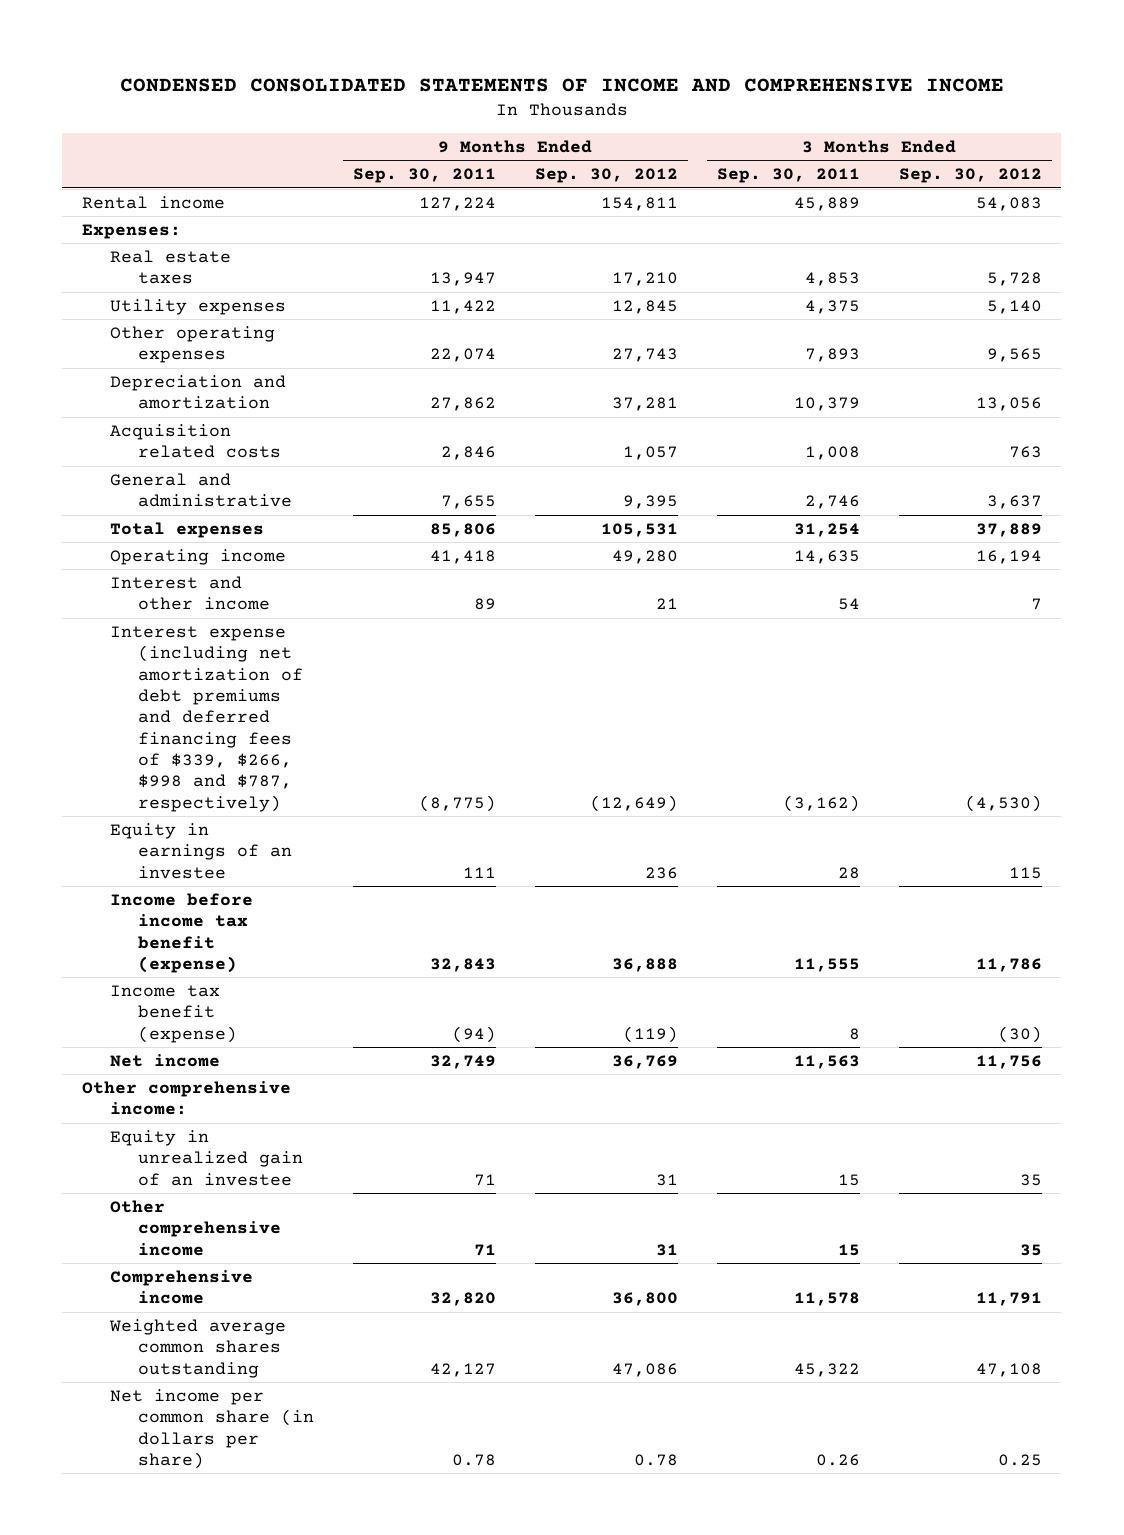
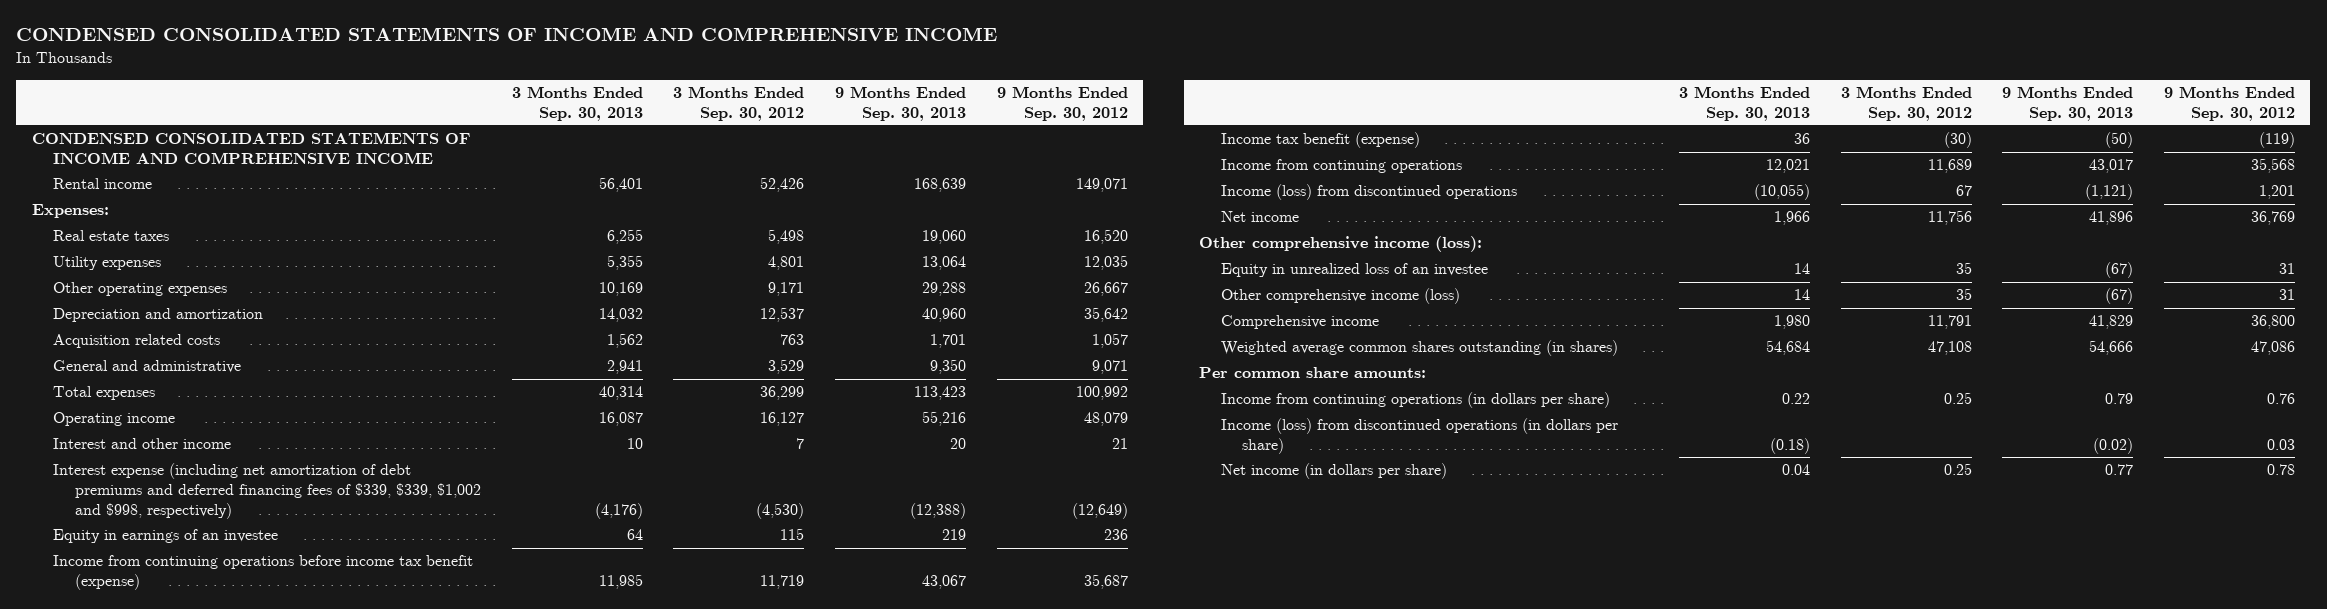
- | 9 Months Ended Sep. 30, 2011 | 9 Months Ended Sep. 30, 2012 | 3 Months Ended Sep. 30, 2011 | 3 Months Ended Sep. 30, 2012
+ | 3 Months Ended Sep. 30, 2013 | 3 Months Ended Sep. 30, 2012 | 9 Months Ended Sep. 30, 2013 | 9 Months Ended Sep. 30, 2012
- Rental income | 127,224 | 154,811 | 45,889 | 54,083
+ CONDENSED CONSOLIDATED STATEMENTS OF INCOME AND COMPREHENSIVE INCOME
+ Rental income | 56,401 | 52,426 | 168,639 | 149,071
- Real estate taxes | 13,947 | 17,210 | 4,853 | 5,728
- Utility expenses | 11,422 | 12,845 | 4,375 | 5,140
- Other operating expenses | 22,074 | 27,743 | 7,893 | 9,565
- Depreciation and amortization | 27,862 | 37,281 | 10,379 | 13,056
+ Real estate taxes | 6,255 | 5,498 | 19,060 | 16,520
+ Utility expenses | 5,355 | 4,801 | 13,064 | 12,035
+ Other operating expenses | 10,169 | 9,171 | 29,288 | 26,667
+ Depreciation and amortization | 14,032 | 12,537 | 40,960 | 35,642
- General and administrative | 7,655 | 9,395 | 2,746 | 3,637
- Total expenses | 85,806 | 105,531 | 31,254 | 37,889
- Operating income | 41,418 | 49,280 | 14,635 | 16,194
+ General and administrative | 2,941 | 3,529 | 9,350 | 9,071
+ Total expenses | 40,314 | 36,299 | 113,423 | 100,992
+ Operating income | 16,087 | 16,127 | 55,216 | 48,079
- Interest expense (including net amortization of debt premiums and deferred financing fees of $339, $266, $998 and $787, respectively) | (8,775) | (12,649) | (3,162) | (4,530)
+ Interest expense (including net amortization of debt premiums and deferred financing fees of $339, $339, $1,002 and $998, respectively) | (4,176) | (4,530) | (12,388) | (12,649)
- Income before income tax benefit (expense) | 32,843 | 36,888 | 11,555 | 11,786
+ Income from continuing operations before income tax benefit (expense) | 11,985 | 11,719 | 43,067 | 35,687
+ Income from continuing operations | 12,021 | 11,689 | 43,017 | 35,568
+ Income (loss) from discontinued operations | (10,055) | 67 | (1,121) | 1,201
- Other comprehensive income:
- Equity in unrealized gain of an investee | 71 | 31 | 15 | 35
- Other comprehensive income | 71 | 31 | 15 | 35
+ Other comprehensive income (loss):
+ Equity in unrealized loss of an investee | 14 | 35 | (67) | 31
+ Other comprehensive income (loss) | 14 | 35 | (67) | 31
- Weighted average common shares outstanding | 42,127 | 47,086 | 45,322 | 47,108
- Net income per common share (in dollars per share) | 0.78 | 0.78 | 0.26 | 0.25
+ Weighted average common shares outstanding (in shares) | 54,684 | 47,108 | 54,666 | 47,086
+ Per common share amounts:
+ Income from continuing operations (in dollars per share) | 0.22 | 0.25 | 0.79 | 0.76
+ Income (loss) from discontinued operations (in dollars per share) | (0.18) | | (0.02) | 0.03
+ Net income (in dollars per share) | 0.04 | 0.25 | 0.77 | 0.78

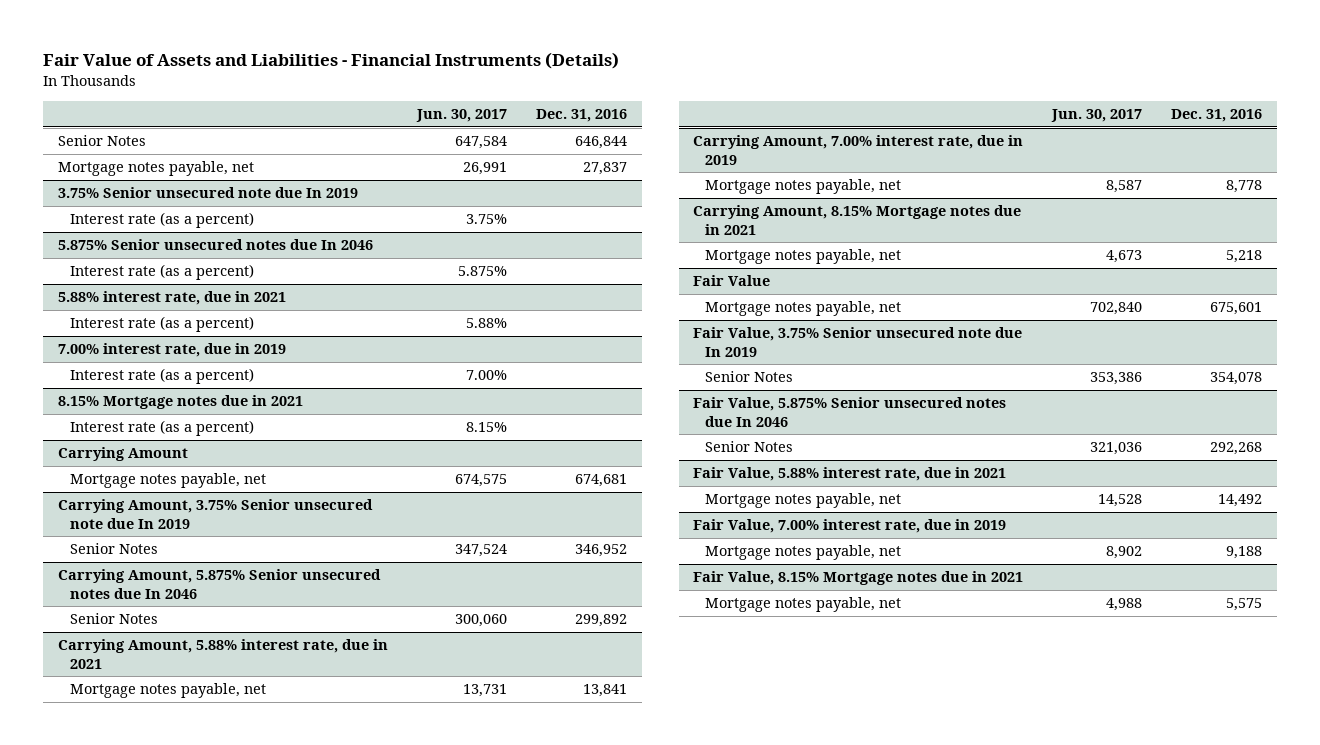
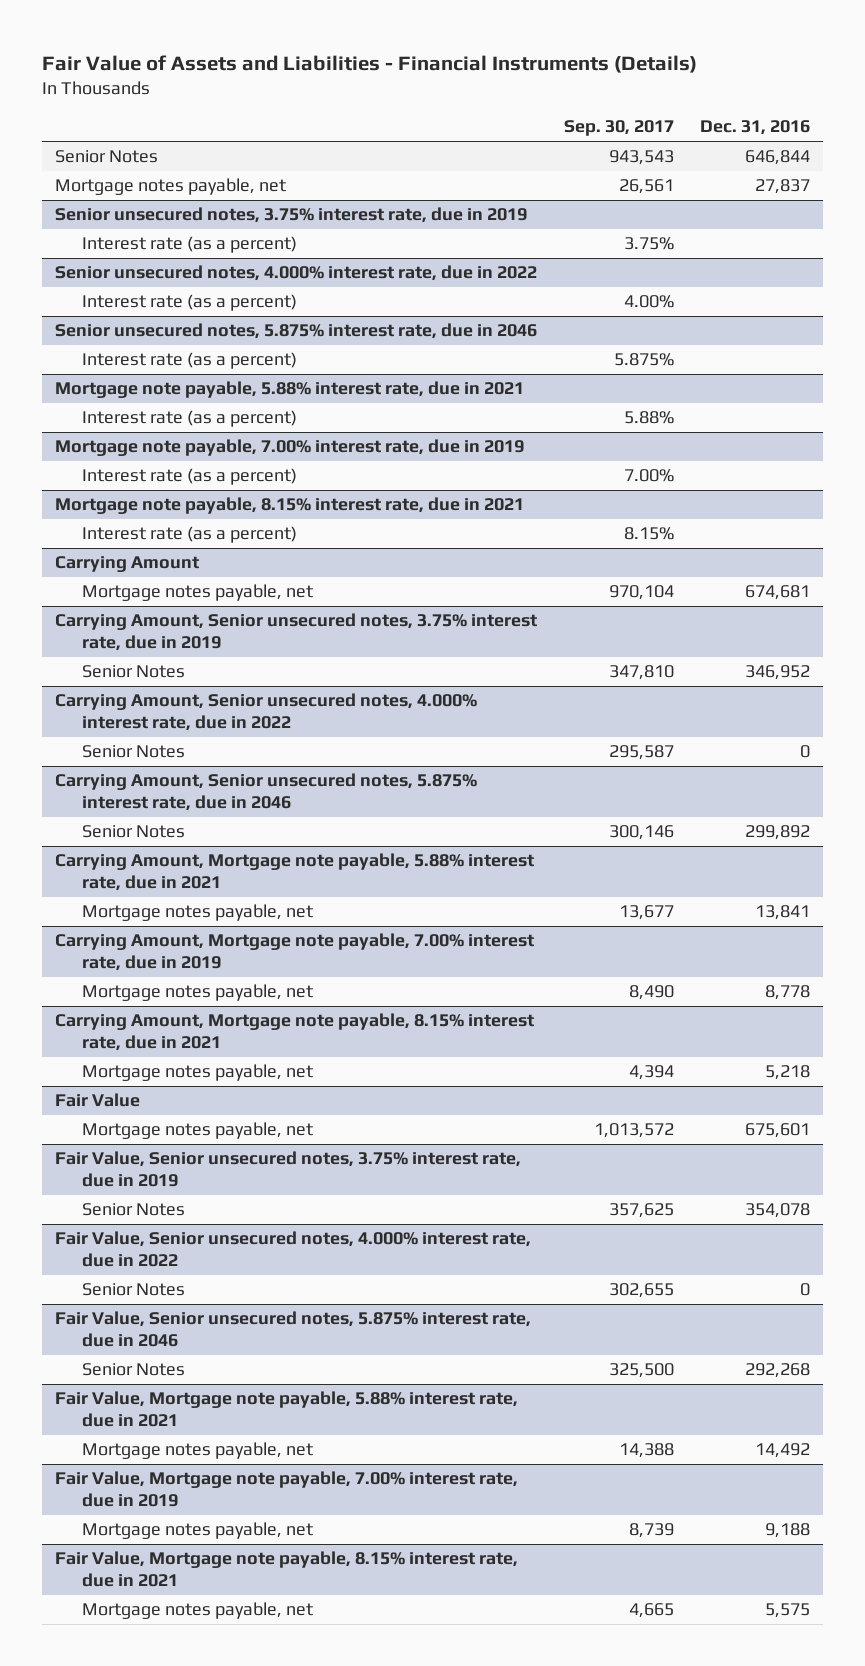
- | Jun. 30, 2017 | Dec. 31, 2016
+ | Sep. 30, 2017 | Dec. 31, 2016
- 3.75% Senior unsecured note due In 2019
+ Senior unsecured notes, 3.75% interest rate, due in 2019
- 5.875% Senior unsecured notes due In 2046
+ Senior unsecured notes, 4.000% interest rate, due in 2022
- 5.88% interest rate, due in 2021
+ Senior unsecured notes, 5.875% interest rate, due in 2046
- 7.00% interest rate, due in 2019
+ Mortgage note payable, 5.88% interest rate, due in 2021
- 8.15% Mortgage notes due in 2021
+ Mortgage note payable, 7.00% interest rate, due in 2019
+ Mortgage note payable, 8.15% interest rate, due in 2021
+ Interest rate (as a percent) | 8.15% |
- Carrying Amount, 3.75% Senior unsecured note due In 2019
+ Carrying Amount, Senior unsecured notes, 3.75% interest rate, due in 2019
- Carrying Amount, 5.875% Senior unsecured notes due In 2046
+ Carrying Amount, Senior unsecured notes, 4.000% interest rate, due in 2022
+ Senior Notes | 295,587 | 0
+ Carrying Amount, Senior unsecured notes, 5.875% interest rate, due in 2046
- Carrying Amount, 5.88% interest rate, due in 2021
+ Carrying Amount, Mortgage note payable, 5.88% interest rate, due in 2021
- Carrying Amount, 7.00% interest rate, due in 2019
+ Carrying Amount, Mortgage note payable, 7.00% interest rate, due in 2019
- Carrying Amount, 8.15% Mortgage notes due in 2021
+ Carrying Amount, Mortgage note payable, 8.15% interest rate, due in 2021
- Fair Value, 3.75% Senior unsecured note due In 2019
+ Fair Value, Senior unsecured notes, 3.75% interest rate, due in 2019
- Fair Value, 5.875% Senior unsecured notes due In 2046
+ Fair Value, Senior unsecured notes, 4.000% interest rate, due in 2022
+ Senior Notes | 302,655 | 0
+ Fair Value, Senior unsecured notes, 5.875% interest rate, due in 2046
- Fair Value, 5.88% interest rate, due in 2021
+ Fair Value, Mortgage note payable, 5.88% interest rate, due in 2021
- Fair Value, 7.00% interest rate, due in 2019
+ Fair Value, Mortgage note payable, 7.00% interest rate, due in 2019
- Fair Value, 8.15% Mortgage notes due in 2021
+ Fair Value, Mortgage note payable, 8.15% interest rate, due in 2021

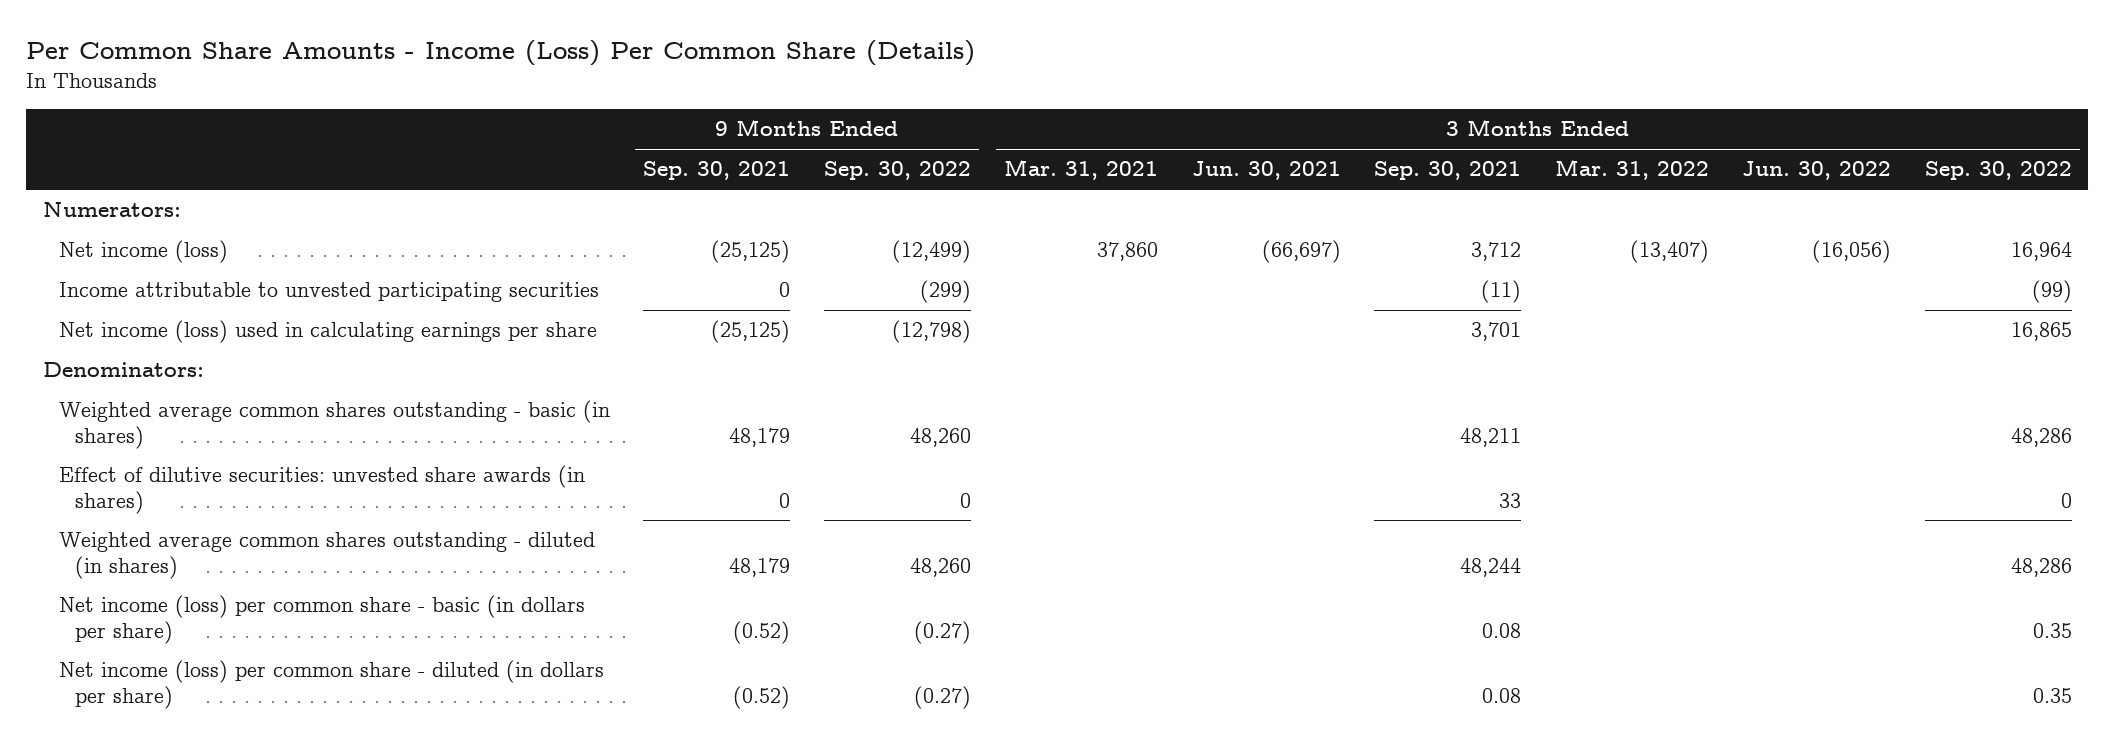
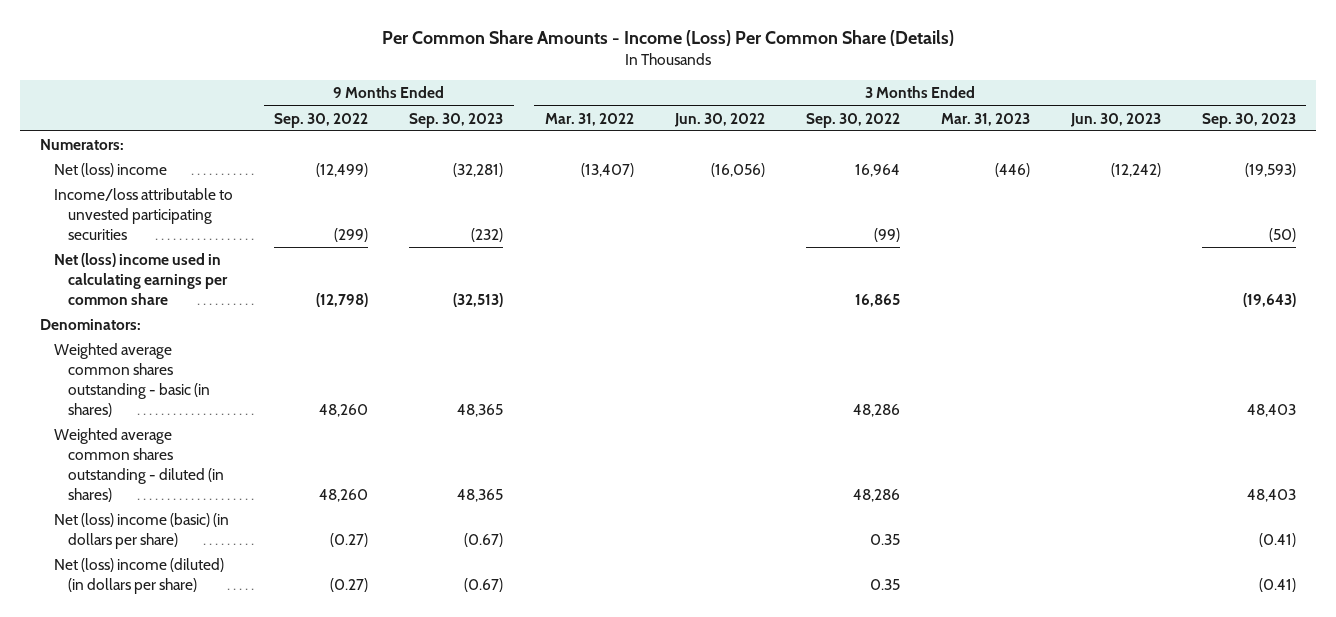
- | 9 Months Ended Sep. 30, 2021 | 9 Months Ended Sep. 30, 2022 | 3 Months Ended Mar. 31, 2021 | 3 Months Ended Jun. 30, 2021 | 3 Months Ended Sep. 30, 2021 | 3 Months Ended Mar. 31, 2022 | 3 Months Ended Jun. 30, 2022 | 3 Months Ended Sep. 30, 2022
+ | 9 Months Ended Sep. 30, 2022 | 9 Months Ended Sep. 30, 2023 | 3 Months Ended Mar. 31, 2022 | 3 Months Ended Jun. 30, 2022 | 3 Months Ended Sep. 30, 2022 | 3 Months Ended Mar. 31, 2023 | 3 Months Ended Jun. 30, 2023 | 3 Months Ended Sep. 30, 2023
- Net income (loss) | (25,125) | (12,499) | 37,860 | (66,697) | 3,712 | (13,407) | (16,056) | 16,964
- Income attributable to unvested participating securities | 0 | (299) | | | (11) | | | (99)
- Net income (loss) used in calculating earnings per share | (25,125) | (12,798) | | | 3,701 | | | 16,865
+ Net (loss) income | (12,499) | (32,281) | (13,407) | (16,056) | 16,964 | (446) | (12,242) | (19,593)
+ Income/loss attributable to unvested participating securities | (299) | (232) | | | (99) | | | (50)
+ Net (loss) income used in calculating earnings per common share | (12,798) | (32,513) | | | 16,865 | | | (19,643)
- Effect of dilutive securities: unvested share awards (in shares) | 0 | 0 | | | 33 | | | 0
- Net income (loss) per common share - basic (in dollars per share) | (0.52) | (0.27) | | | 0.08 | | | 0.35
- Net income (loss) per common share - diluted (in dollars per share) | (0.52) | (0.27) | | | 0.08 | | | 0.35
+ Net (loss) income (basic) (in dollars per share) | (0.27) | (0.67) | | | 0.35 | | | (0.41)
+ Net (loss) income (diluted) (in dollars per share) | (0.27) | (0.67) | | | 0.35 | | | (0.41)

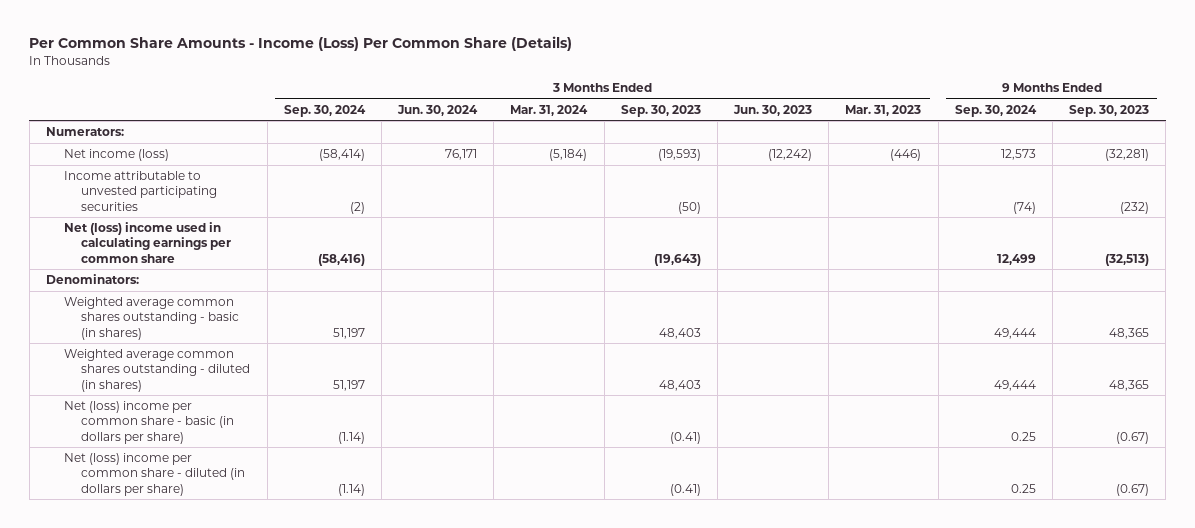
- | 9 Months Ended Sep. 30, 2022 | 9 Months Ended Sep. 30, 2023 | 3 Months Ended Mar. 31, 2022 | 3 Months Ended Jun. 30, 2022 | 3 Months Ended Sep. 30, 2022 | 3 Months Ended Mar. 31, 2023 | 3 Months Ended Jun. 30, 2023 | 3 Months Ended Sep. 30, 2023
+ | 3 Months Ended Sep. 30, 2024 | 3 Months Ended Jun. 30, 2024 | 3 Months Ended Mar. 31, 2024 | 3 Months Ended Sep. 30, 2023 | 3 Months Ended Jun. 30, 2023 | 3 Months Ended Mar. 31, 2023 | 9 Months Ended Sep. 30, 2024 | 9 Months Ended Sep. 30, 2023
- Net (loss) income | (12,499) | (32,281) | (13,407) | (16,056) | 16,964 | (446) | (12,242) | (19,593)
- Income/loss attributable to unvested participating securities | (299) | (232) | | | (99) | | | (50)
+ Net income (loss) | (58,414) | 76,171 | (5,184) | (19,593) | (12,242) | (446) | 12,573 | (32,281)
+ Income attributable to unvested participating securities | (2) | | | (50) | | | (74) | (232)
- Net (loss) income (basic) (in dollars per share) | (0.27) | (0.67) | | | 0.35 | | | (0.41)
- Net (loss) income (diluted) (in dollars per share) | (0.27) | (0.67) | | | 0.35 | | | (0.41)
+ Net (loss) income per common share - basic (in dollars per share) | (1.14) | | | (0.41) | | | 0.25 | (0.67)
+ Net (loss) income per common share - diluted (in dollars per share) | (1.14) | | | (0.41) | | | 0.25 | (0.67)

